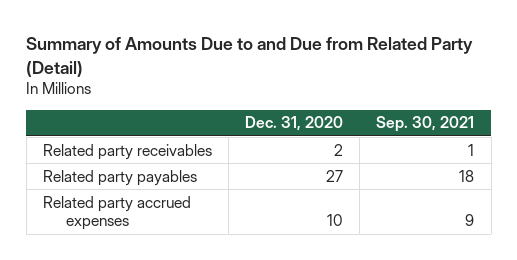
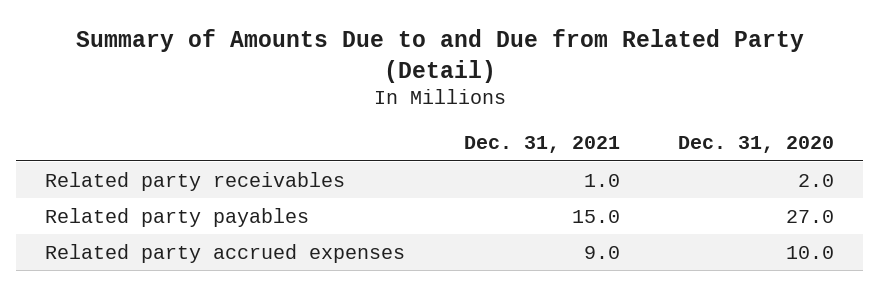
- | Dec. 31, 2020 | Sep. 30, 2021
+ | Dec. 31, 2021 | Dec. 31, 2020
- Related party receivables | 2 | 1
- Related party payables | 27 | 18
- Related party accrued expenses | 10 | 9
+ Related party receivables | 1.0 | 2.0
+ Related party payables | 15.0 | 27.0
+ Related party accrued expenses | 9.0 | 10.0

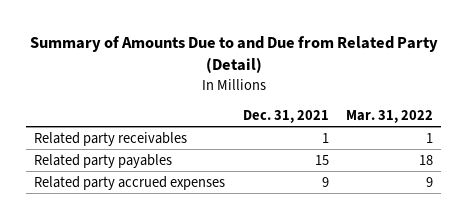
- | Dec. 31, 2021 | Dec. 31, 2020
+ | Dec. 31, 2021 | Mar. 31, 2022
- Related party receivables | 1.0 | 2.0
- Related party payables | 15.0 | 27.0
- Related party accrued expenses | 9.0 | 10.0
+ Related party receivables | 1 | 1
+ Related party payables | 15 | 18
+ Related party accrued expenses | 9 | 9

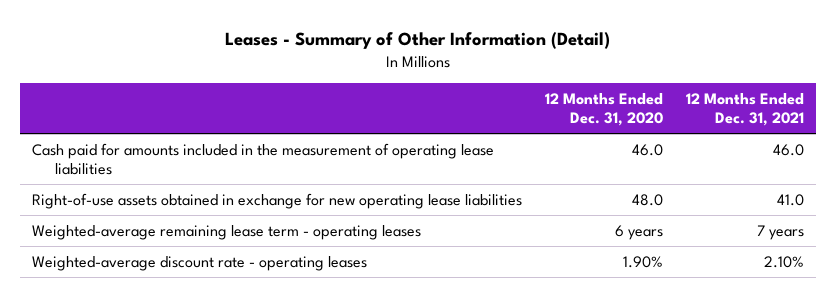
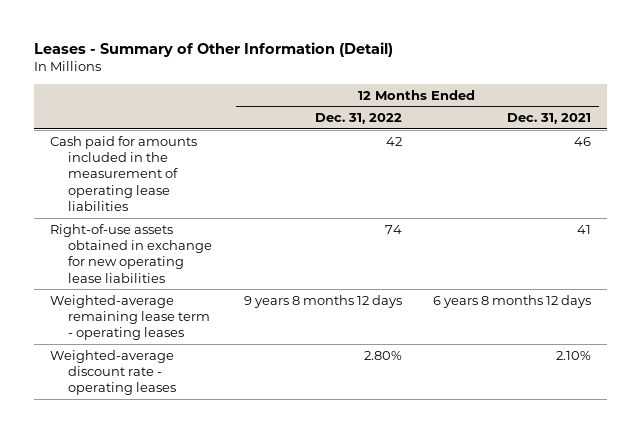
- | 12 Months Ended Dec. 31, 2020 | 12 Months Ended Dec. 31, 2021
+ | 12 Months Ended Dec. 31, 2022 | 12 Months Ended Dec. 31, 2021
- Cash paid for amounts included in the measurement of operating lease liabilities | 46.0 | 46.0
- Right-of-use assets obtained in exchange for new operating lease liabilities | 48.0 | 41.0
- Weighted-average remaining lease term - operating leases | 6 years | 7 years
+ Cash paid for amounts included in the measurement of operating lease liabilities | 42 | 46
+ Right-of-use assets obtained in exchange for new operating lease liabilities | 74 | 41
+ Weighted-average remaining lease term - operating leases | 9 years 8 months 12 days | 6 years 8 months 12 days

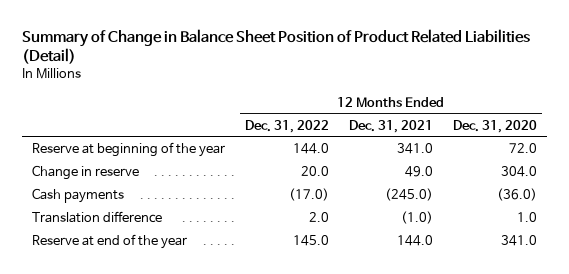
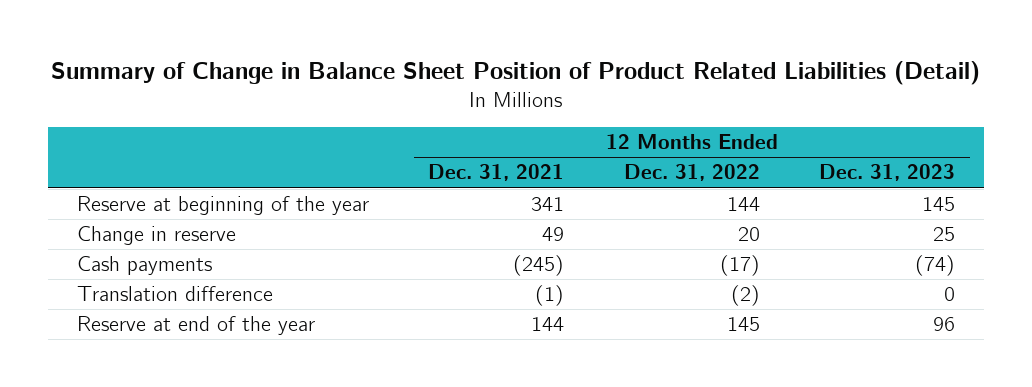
- | 12 Months Ended Dec. 31, 2022 | 12 Months Ended Dec. 31, 2021 | 12 Months Ended Dec. 31, 2020
+ | 12 Months Ended Dec. 31, 2021 | 12 Months Ended Dec. 31, 2022 | 12 Months Ended Dec. 31, 2023
- Reserve at beginning of the year | 144.0 | 341.0 | 72.0
- Change in reserve | 20.0 | 49.0 | 304.0
- Cash payments | (17.0) | (245.0) | (36.0)
- Translation difference | 2.0 | (1.0) | 1.0
- Reserve at end of the year | 145.0 | 144.0 | 341.0
+ Reserve at beginning of the year | 341 | 144 | 145
+ Change in reserve | 49 | 20 | 25
+ Cash payments | (245) | (17) | (74)
+ Translation difference | (1) | (2) | 0
+ Reserve at end of the year | 144 | 145 | 96

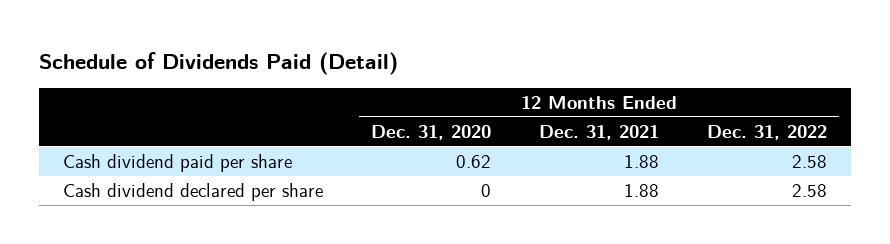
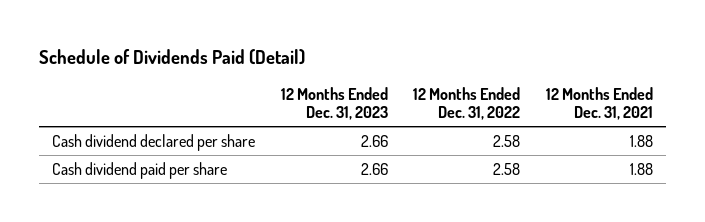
- | 12 Months Ended Dec. 31, 2020 | 12 Months Ended Dec. 31, 2021 | 12 Months Ended Dec. 31, 2022
+ | 12 Months Ended Dec. 31, 2023 | 12 Months Ended Dec. 31, 2022 | 12 Months Ended Dec. 31, 2021
moved down: Cash dividend paid per share | 2.66 | 2.58 | 1.88

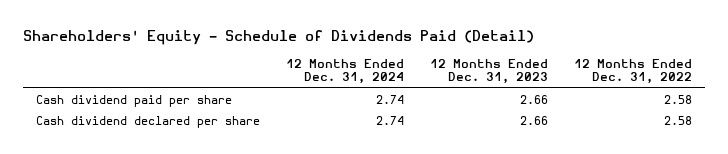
- Schedule of Dividends Paid (Detail)
+ Shareholders' Equity - Schedule of Dividends Paid (Detail)
- | 12 Months Ended Dec. 31, 2023 | 12 Months Ended Dec. 31, 2022 | 12 Months Ended Dec. 31, 2021
+ | 12 Months Ended Dec. 31, 2024 | 12 Months Ended Dec. 31, 2023 | 12 Months Ended Dec. 31, 2022
moved down: Cash dividend declared per share | 2.74 | 2.66 | 2.58

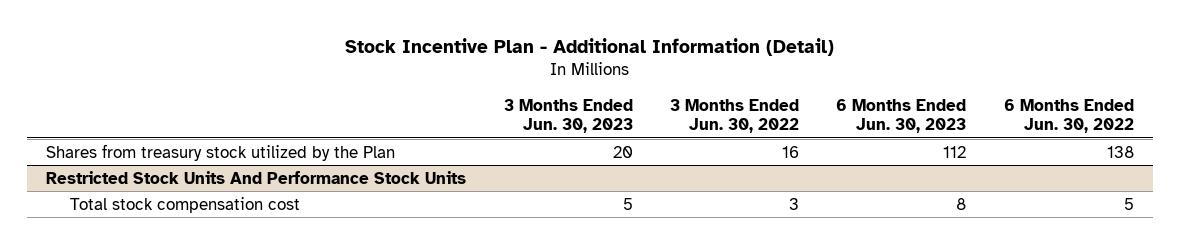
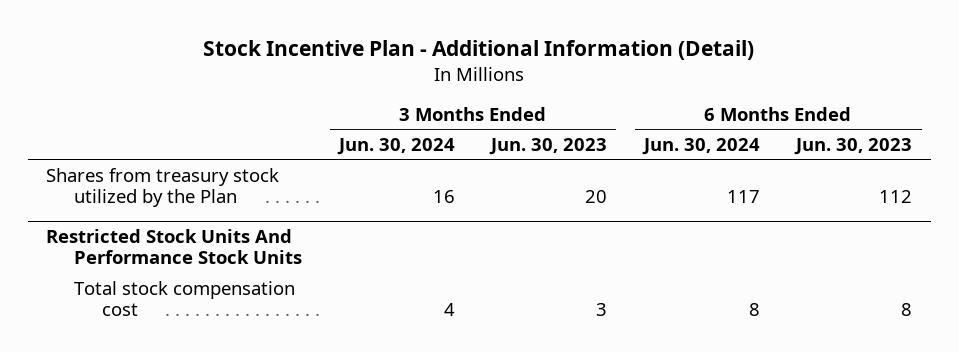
- | 3 Months Ended Jun. 30, 2023 | 3 Months Ended Jun. 30, 2022 | 6 Months Ended Jun. 30, 2023 | 6 Months Ended Jun. 30, 2022
+ | 3 Months Ended Jun. 30, 2024 | 3 Months Ended Jun. 30, 2023 | 6 Months Ended Jun. 30, 2024 | 6 Months Ended Jun. 30, 2023
@ Restricted Stock Units And Performance Stock Units
- Total stock compensation cost | 5 | 3 | 8 | 5
+ Total stock compensation cost | 4 | 3 | 8 | 8

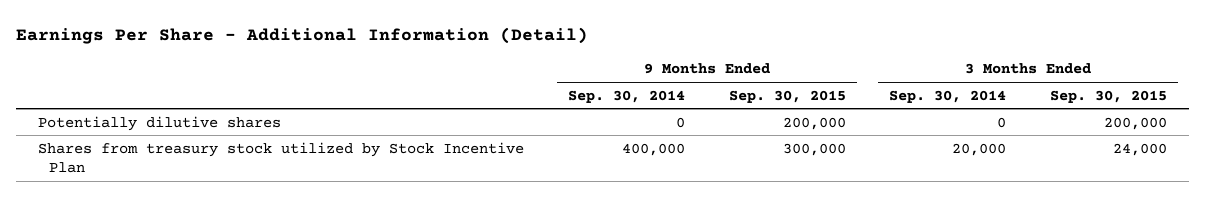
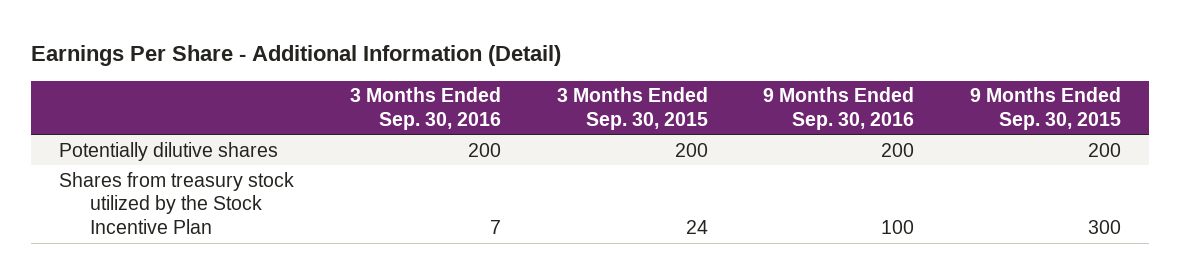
- | 9 Months Ended Sep. 30, 2014 | 9 Months Ended Sep. 30, 2015 | 3 Months Ended Sep. 30, 2014 | 3 Months Ended Sep. 30, 2015
+ | 3 Months Ended Sep. 30, 2016 | 3 Months Ended Sep. 30, 2015 | 9 Months Ended Sep. 30, 2016 | 9 Months Ended Sep. 30, 2015
- Potentially dilutive shares | 0 | 200,000 | 0 | 200,000
- Shares from treasury stock utilized by Stock Incentive Plan | 400,000 | 300,000 | 20,000 | 24,000
+ Potentially dilutive shares | 200 | 200 | 200 | 200
+ Shares from treasury stock utilized by the Stock Incentive Plan | 7 | 24 | 100 | 300

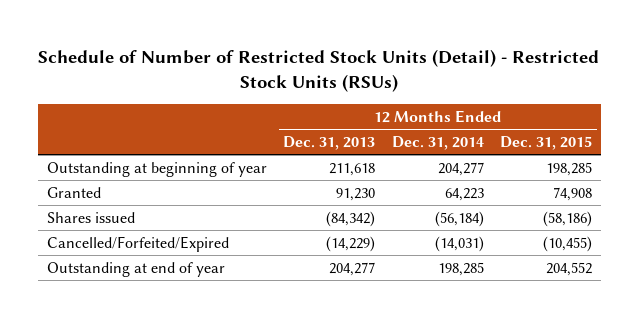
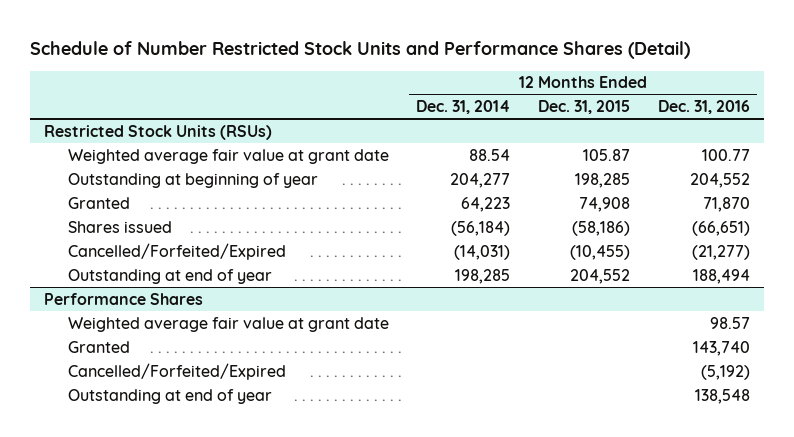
- Schedule of Number of Restricted Stock Units (Detail) - Restricted Stock Units (RSUs)
+ Schedule of Number Restricted Stock Units and Performance Shares (Detail)
- | 12 Months Ended Dec. 31, 2013 | 12 Months Ended Dec. 31, 2014 | 12 Months Ended Dec. 31, 2015
+ | 12 Months Ended Dec. 31, 2014 | 12 Months Ended Dec. 31, 2015 | 12 Months Ended Dec. 31, 2016
+ Restricted Stock Units (RSUs)
+ Weighted average fair value at grant date | 88.54 | 105.87 | 100.77
+ Performance Shares
+ Weighted average fair value at grant date | | | 98.57
+ Granted | | | 143,740
+ Cancelled/Forfeited/Expired | | | (5,192)
+ Outstanding at end of year | | | 138,548

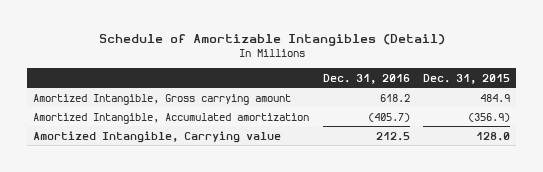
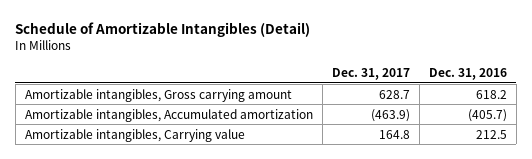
- | Dec. 31, 2016 | Dec. 31, 2015
+ | Dec. 31, 2017 | Dec. 31, 2016
- Amortized Intangible, Gross carrying amount | 618.2 | 484.9
- Amortized Intangible, Accumulated amortization | (405.7) | (356.9)
- Amortized Intangible, Carrying value | 212.5 | 128.0
+ Amortizable intangibles, Gross carrying amount | 628.7 | 618.2
+ Amortizable intangibles, Accumulated amortization | (463.9) | (405.7)
+ Amortizable intangibles, Carrying value | 164.8 | 212.5

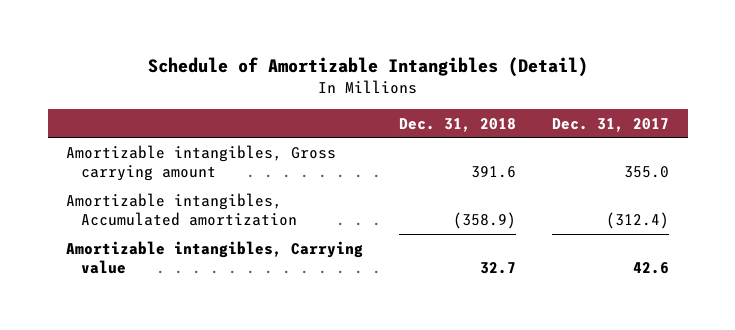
- | Dec. 31, 2017 | Dec. 31, 2016
+ | Dec. 31, 2018 | Dec. 31, 2017
- Amortizable intangibles, Gross carrying amount | 628.7 | 618.2
- Amortizable intangibles, Accumulated amortization | (463.9) | (405.7)
- Amortizable intangibles, Carrying value | 164.8 | 212.5
+ Amortizable intangibles, Gross carrying amount | 391.6 | 355.0
+ Amortizable intangibles, Accumulated amortization | (358.9) | (312.4)
+ Amortizable intangibles, Carrying value | 32.7 | 42.6

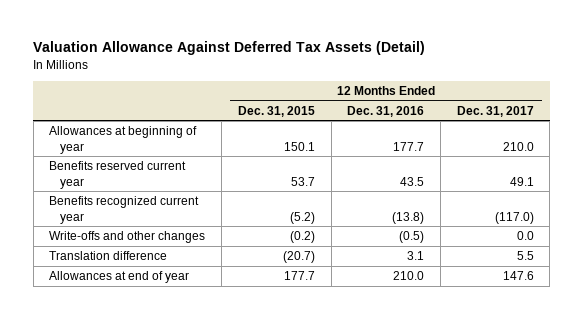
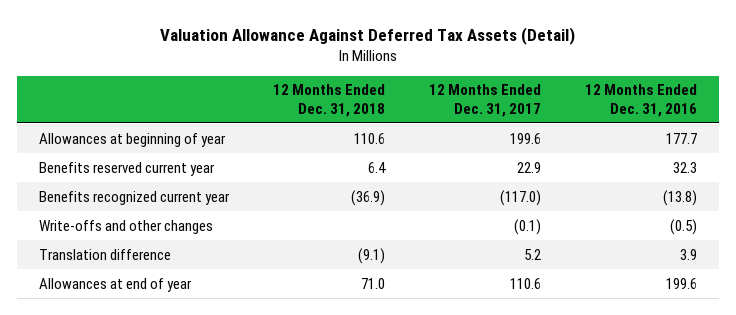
- | 12 Months Ended Dec. 31, 2015 | 12 Months Ended Dec. 31, 2016 | 12 Months Ended Dec. 31, 2017
+ | 12 Months Ended Dec. 31, 2018 | 12 Months Ended Dec. 31, 2017 | 12 Months Ended Dec. 31, 2016
- Allowances at beginning of year | 150.1 | 177.7 | 210.0
- Benefits reserved current year | 53.7 | 43.5 | 49.1
+ Allowances at beginning of year | 110.6 | 199.6 | 177.7
+ Benefits reserved current year | 6.4 | 22.9 | 32.3
- Write-offs and other changes | (0.2) | (0.5) | 0.0
- Translation difference | (20.7) | 3.1 | 5.5
- Allowances at end of year | 177.7 | 210.0 | 147.6
+ Write-offs and other changes | | (0.1) | (0.5)
+ Translation difference | (9.1) | 5.2 | 3.9
+ Allowances at end of year | 71.0 | 110.6 | 199.6

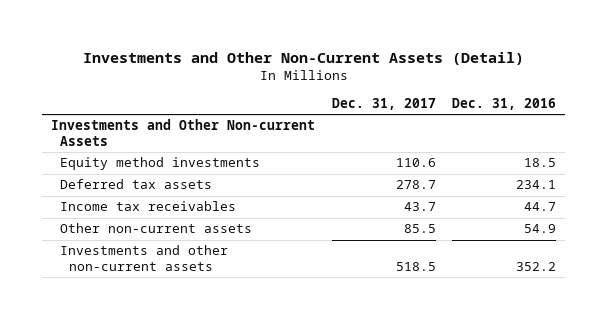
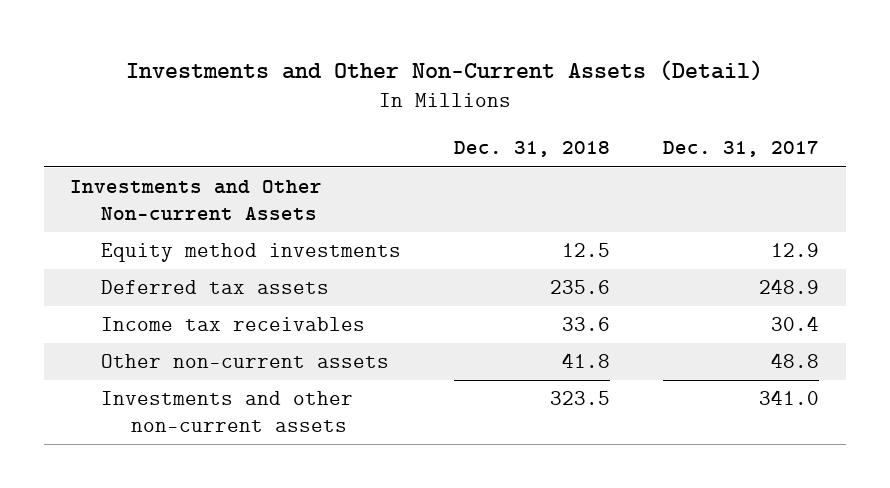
- | Dec. 31, 2017 | Dec. 31, 2016
+ | Dec. 31, 2018 | Dec. 31, 2017
- Equity method investments | 110.6 | 18.5
- Deferred tax assets | 278.7 | 234.1
- Income tax receivables | 43.7 | 44.7
- Other non-current assets | 85.5 | 54.9
- Investments and other non-current assets | 518.5 | 352.2
+ Equity method investments | 12.5 | 12.9
+ Deferred tax assets | 235.6 | 248.9
+ Income tax receivables | 33.6 | 30.4
+ Other non-current assets | 41.8 | 48.8
+ Investments and other non-current assets | 323.5 | 341.0

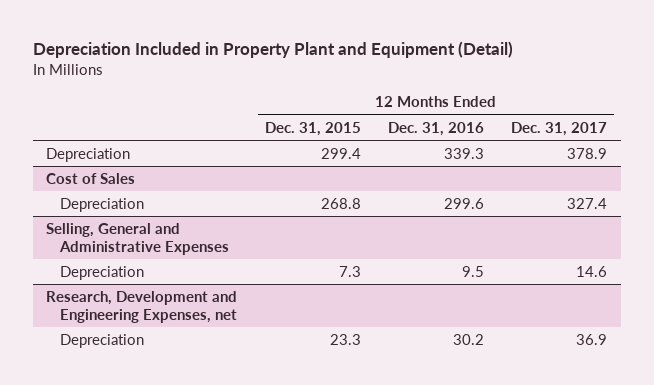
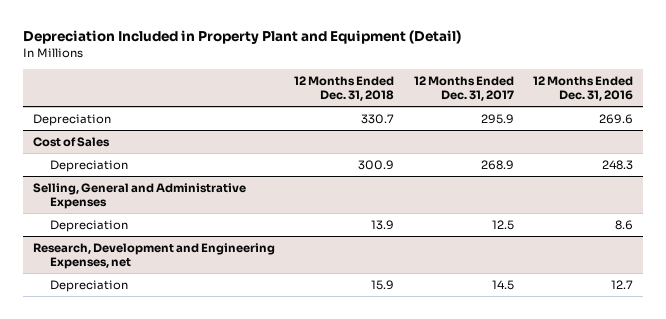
- | 12 Months Ended Dec. 31, 2015 | 12 Months Ended Dec. 31, 2016 | 12 Months Ended Dec. 31, 2017
+ | 12 Months Ended Dec. 31, 2018 | 12 Months Ended Dec. 31, 2017 | 12 Months Ended Dec. 31, 2016
- Depreciation | 299.4 | 339.3 | 378.9
+ Depreciation | 330.7 | 295.9 | 269.6
@ Cost of Sales
- Depreciation | 268.8 | 299.6 | 327.4
+ Depreciation | 300.9 | 268.9 | 248.3
@ Selling, General and Administrative Expenses
- Depreciation | 7.3 | 9.5 | 14.6
+ Depreciation | 13.9 | 12.5 | 8.6
@ Research, Development and Engineering Expenses, net
- Depreciation | 23.3 | 30.2 | 36.9
+ Depreciation | 15.9 | 14.5 | 12.7

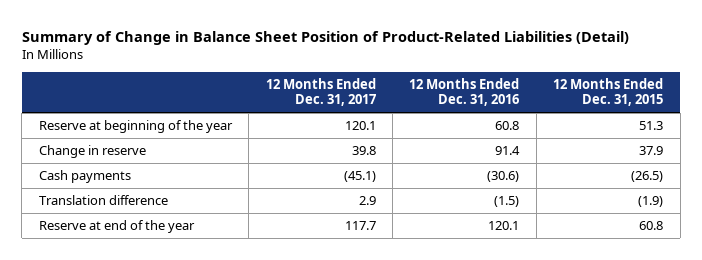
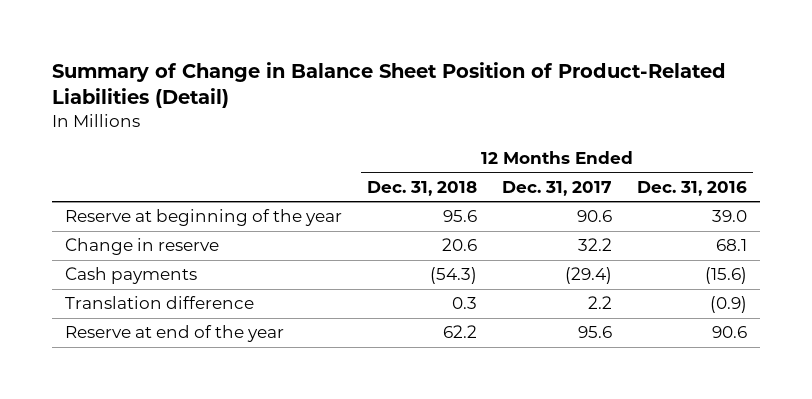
- | 12 Months Ended Dec. 31, 2017 | 12 Months Ended Dec. 31, 2016 | 12 Months Ended Dec. 31, 2015
+ | 12 Months Ended Dec. 31, 2018 | 12 Months Ended Dec. 31, 2017 | 12 Months Ended Dec. 31, 2016
- Reserve at beginning of the year | 120.1 | 60.8 | 51.3
- Change in reserve | 39.8 | 91.4 | 37.9
- Cash payments | (45.1) | (30.6) | (26.5)
- Translation difference | 2.9 | (1.5) | (1.9)
- Reserve at end of the year | 117.7 | 120.1 | 60.8
+ Reserve at beginning of the year | 95.6 | 90.6 | 39.0
+ Change in reserve | 20.6 | 32.2 | 68.1
+ Cash payments | (54.3) | (29.4) | (15.6)
+ Translation difference | 0.3 | 2.2 | (0.9)
+ Reserve at end of the year | 62.2 | 95.6 | 90.6

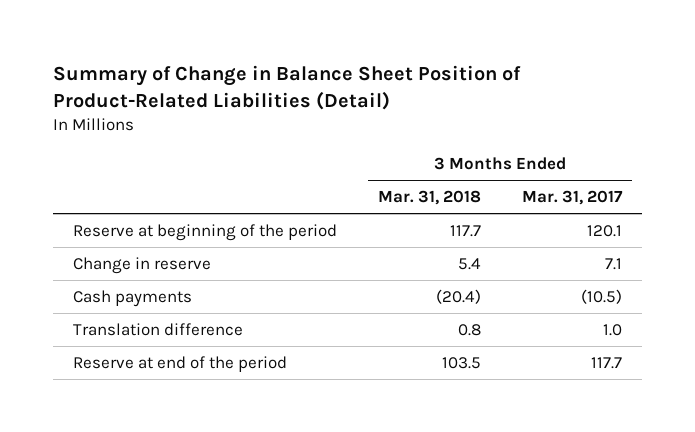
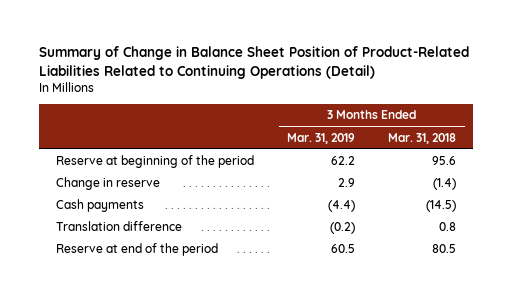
- Summary of Change in Balance Sheet Position of Product-Related Liabilities (Detail)
+ Summary of Change in Balance Sheet Position of Product-Related Liabilities Related to Continuing Operations (Detail)
- | 3 Months Ended Mar. 31, 2018 | 3 Months Ended Mar. 31, 2017
+ | 3 Months Ended Mar. 31, 2019 | 3 Months Ended Mar. 31, 2018
- Reserve at beginning of the period | 117.7 | 120.1
- Change in reserve | 5.4 | 7.1
- Cash payments | (20.4) | (10.5)
+ Reserve at beginning of the period | 62.2 | 95.6
+ Change in reserve | 2.9 | (1.4)
+ Cash payments | (4.4) | (14.5)
- Reserve at end of the period | 103.5 | 117.7
+ Reserve at end of the period | 60.5 | 80.5

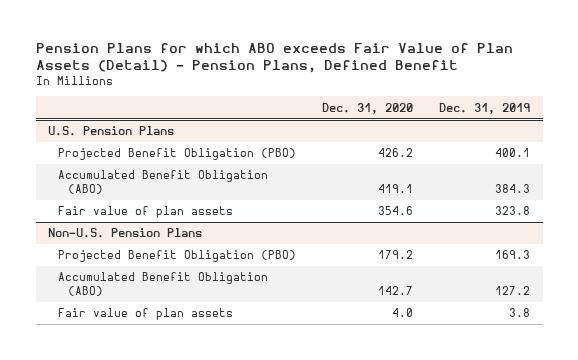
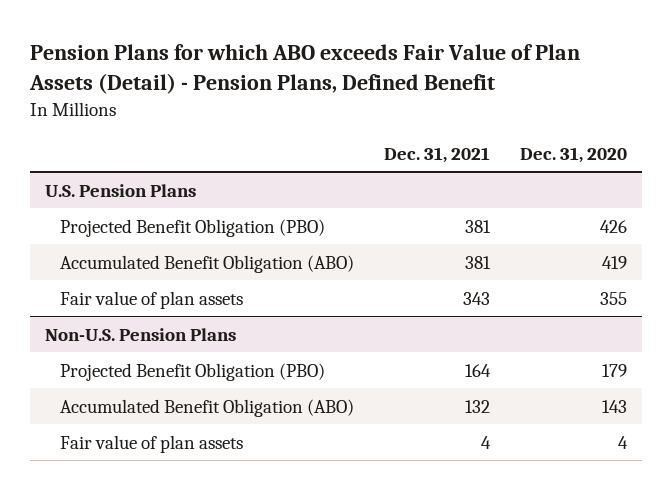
- | Dec. 31, 2020 | Dec. 31, 2019
+ | Dec. 31, 2021 | Dec. 31, 2020
@ U.S. Pension Plans
- Projected Benefit Obligation (PBO) | 426.2 | 400.1
- Accumulated Benefit Obligation (ABO) | 419.1 | 384.3
- Fair value of plan assets | 354.6 | 323.8
+ Projected Benefit Obligation (PBO) | 381 | 426
+ Accumulated Benefit Obligation (ABO) | 381 | 419
+ Fair value of plan assets | 343 | 355
@ Non-U.S. Pension Plans
- Projected Benefit Obligation (PBO) | 179.2 | 169.3
- Accumulated Benefit Obligation (ABO) | 142.7 | 127.2
- Fair value of plan assets | 4.0 | 3.8
+ Projected Benefit Obligation (PBO) | 164 | 179
+ Accumulated Benefit Obligation (ABO) | 132 | 143
+ Fair value of plan assets | 4 | 4

